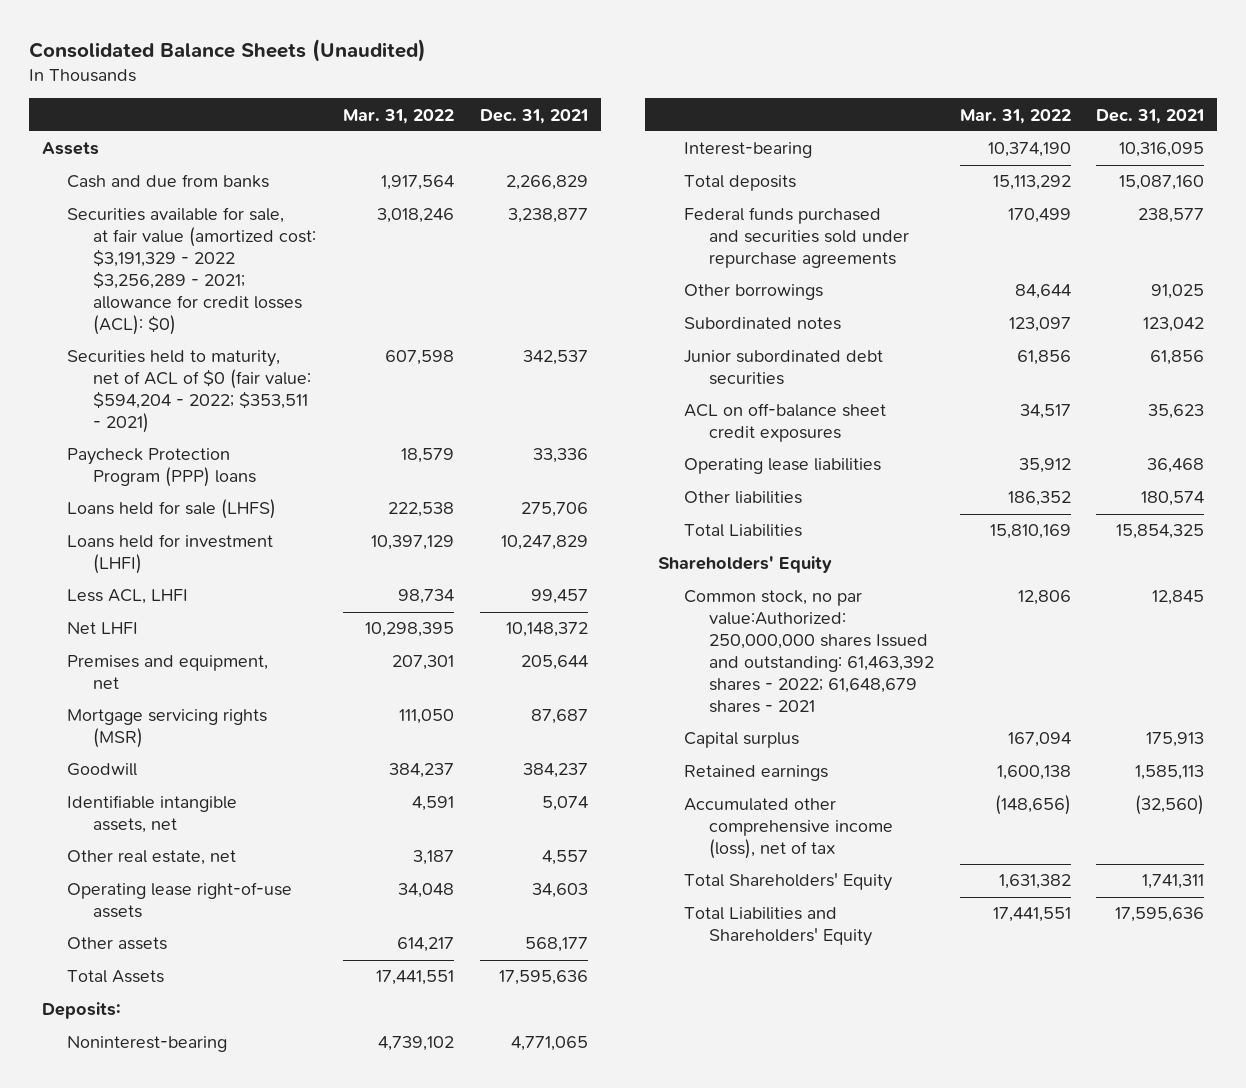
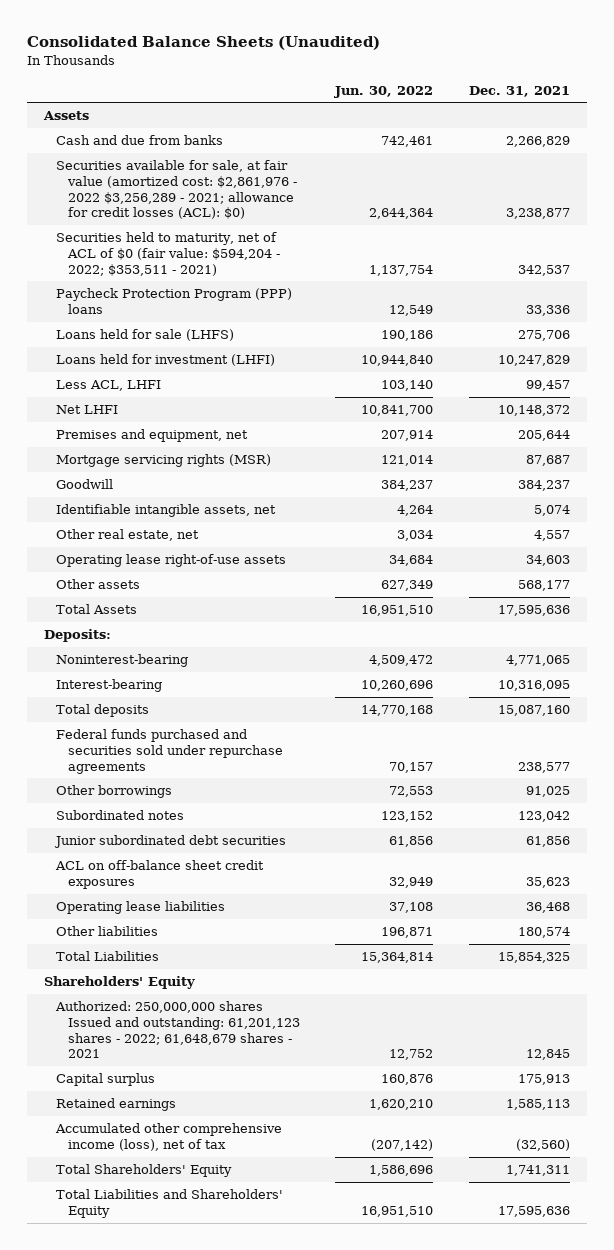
- | Mar. 31, 2022 | Dec. 31, 2021
+ | Jun. 30, 2022 | Dec. 31, 2021
- Securities available for sale, at fair value (amortized cost: $3,191,329 - 2022 $3,256,289 - 2021; allowance for credit losses (ACL): $0) | 3,018,246 | 3,238,877
+ Securities available for sale, at fair value (amortized cost: $2,861,976 - 2022 $3,256,289 - 2021; allowance for credit losses (ACL): $0) | 2,644,364 | 3,238,877
- Common stock, no par value:Authorized: 250,000,000 shares Issued and outstanding: 61,463,392 shares - 2022; 61,648,679 shares - 2021 | 12,806 | 12,845
+ Authorized: 250,000,000 shares Issued and outstanding: 61,201,123 shares - 2022; 61,648,679 shares - 2021 | 12,752 | 12,845

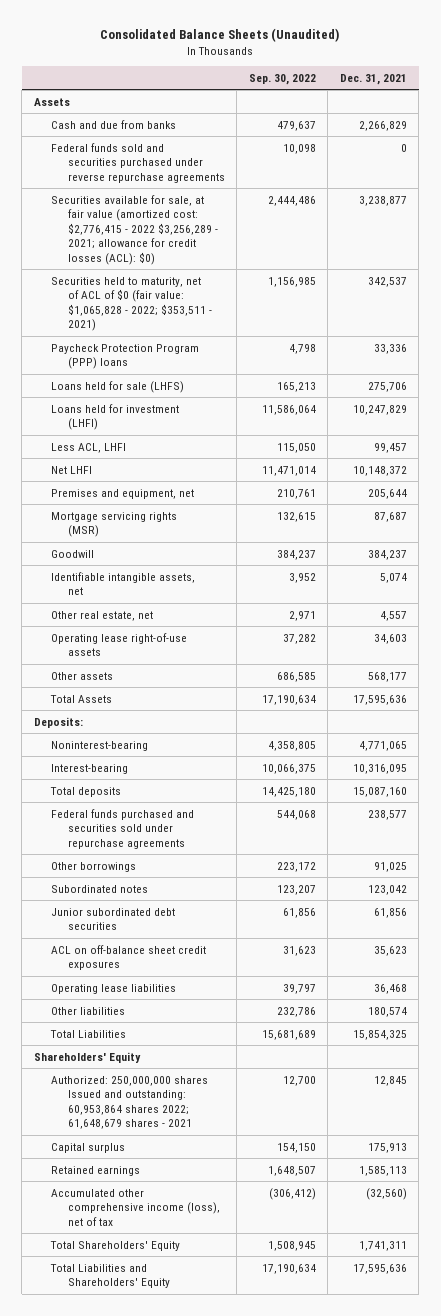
- | Jun. 30, 2022 | Dec. 31, 2021
+ | Sep. 30, 2022 | Dec. 31, 2021
- Securities available for sale, at fair value (amortized cost: $2,861,976 - 2022 $3,256,289 - 2021; allowance for credit losses (ACL): $0) | 2,644,364 | 3,238,877
- Securities held to maturity, net of ACL of $0 (fair value: $594,204 - 2022; $353,511 - 2021) | 1,137,754 | 342,537
+ Federal funds sold and securities purchased under reverse repurchase agreements | 10,098 | 0
+ Securities available for sale, at fair value (amortized cost: $2,776,415 - 2022 $3,256,289 - 2021; allowance for credit losses (ACL): $0) | 2,444,486 | 3,238,877
+ Securities held to maturity, net of ACL of $0 (fair value: $1,065,828 - 2022; $353,511 - 2021) | 1,156,985 | 342,537
- Authorized: 250,000,000 shares Issued and outstanding: 61,201,123 shares - 2022; 61,648,679 shares - 2021 | 12,752 | 12,845
+ Authorized: 250,000,000 shares Issued and outstanding: 60,953,864 shares 2022; 61,648,679 shares - 2021 | 12,700 | 12,845

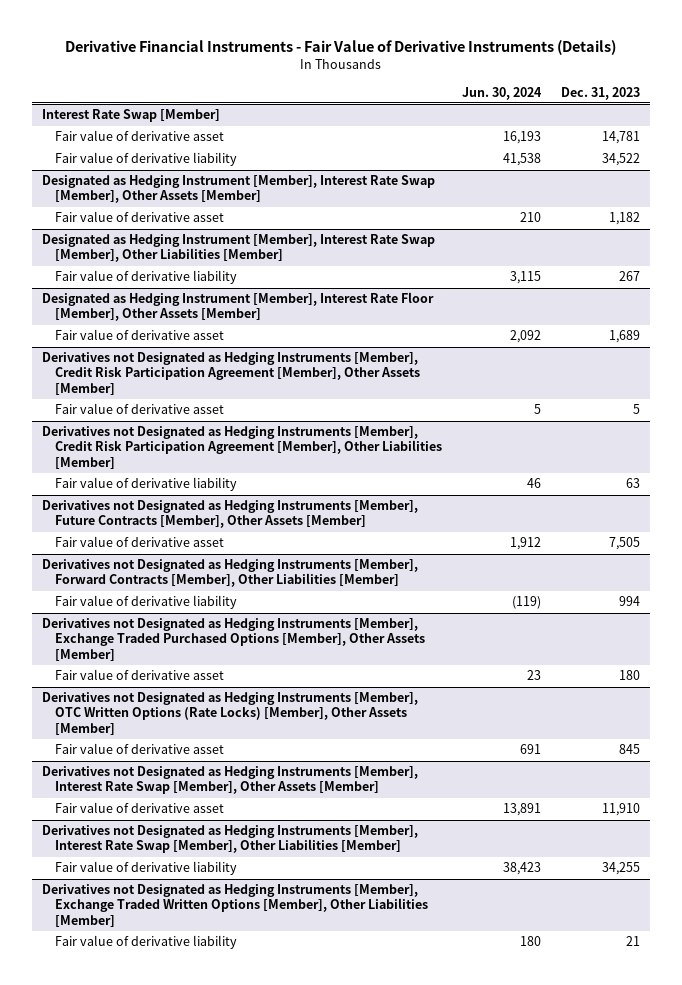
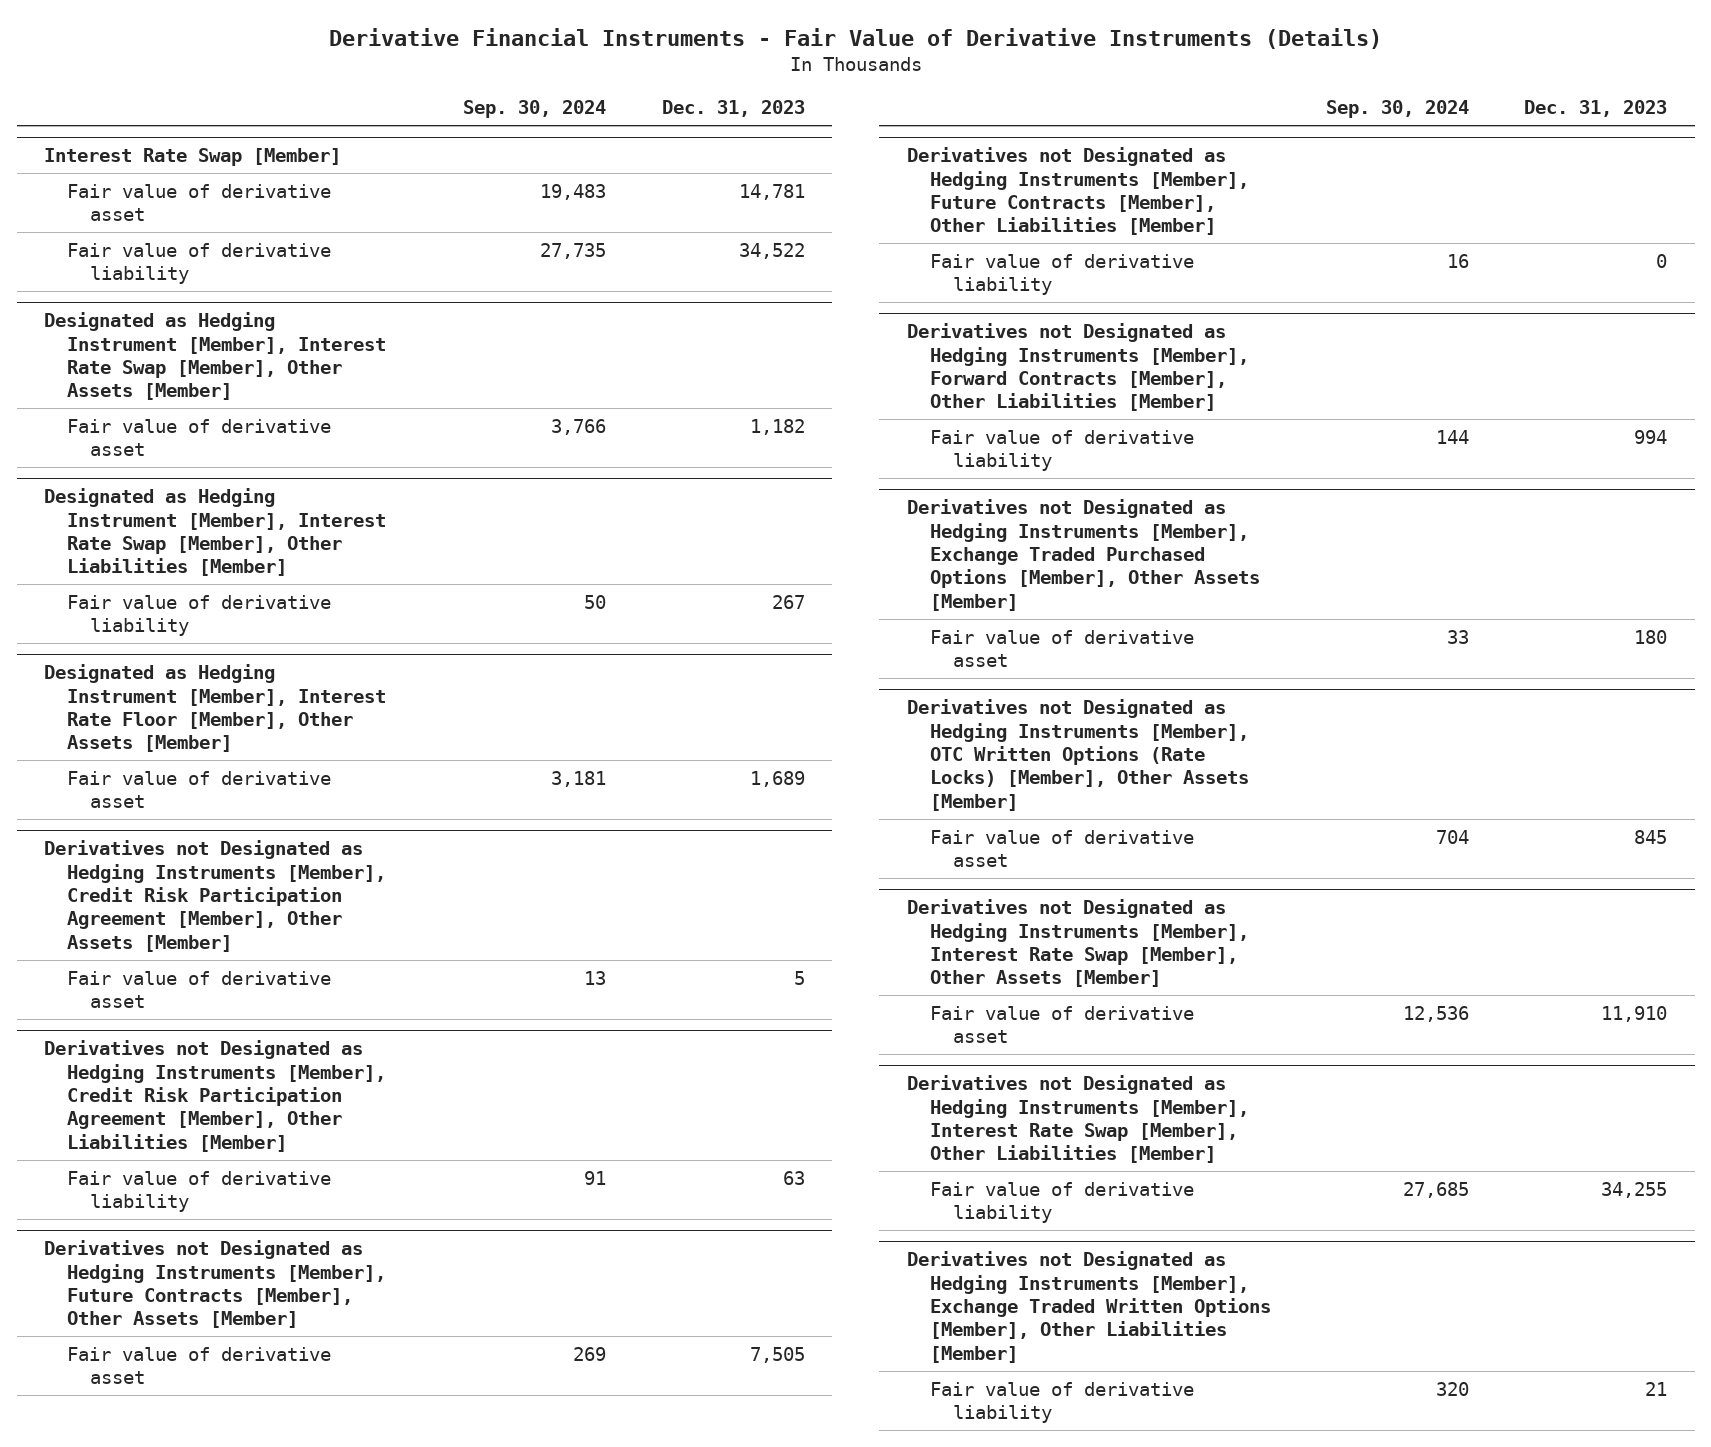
- | Jun. 30, 2024 | Dec. 31, 2023
+ | Sep. 30, 2024 | Dec. 31, 2023
+ Derivatives not Designated as Hedging Instruments [Member], Future Contracts [Member], Other Liabilities [Member]
+ Fair value of derivative liability | 16 | 0

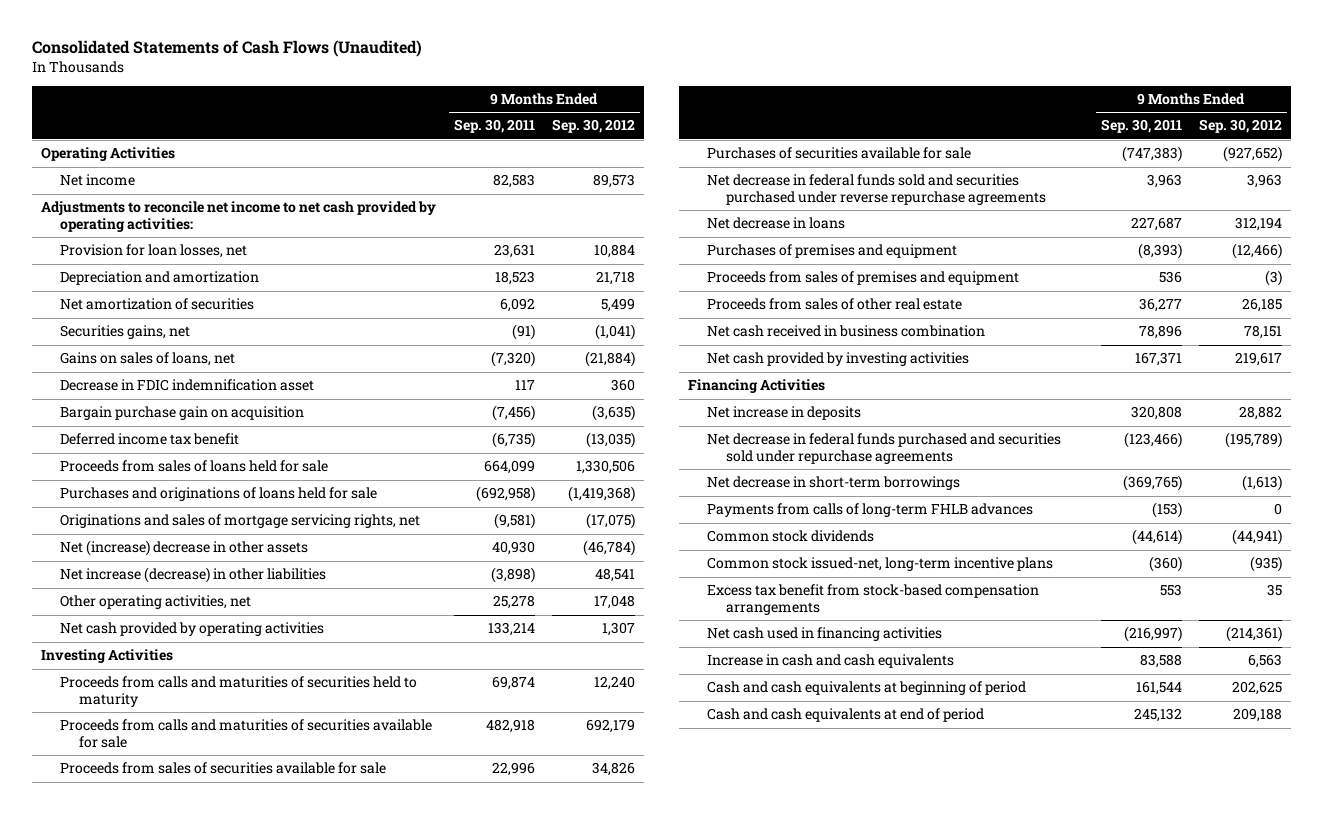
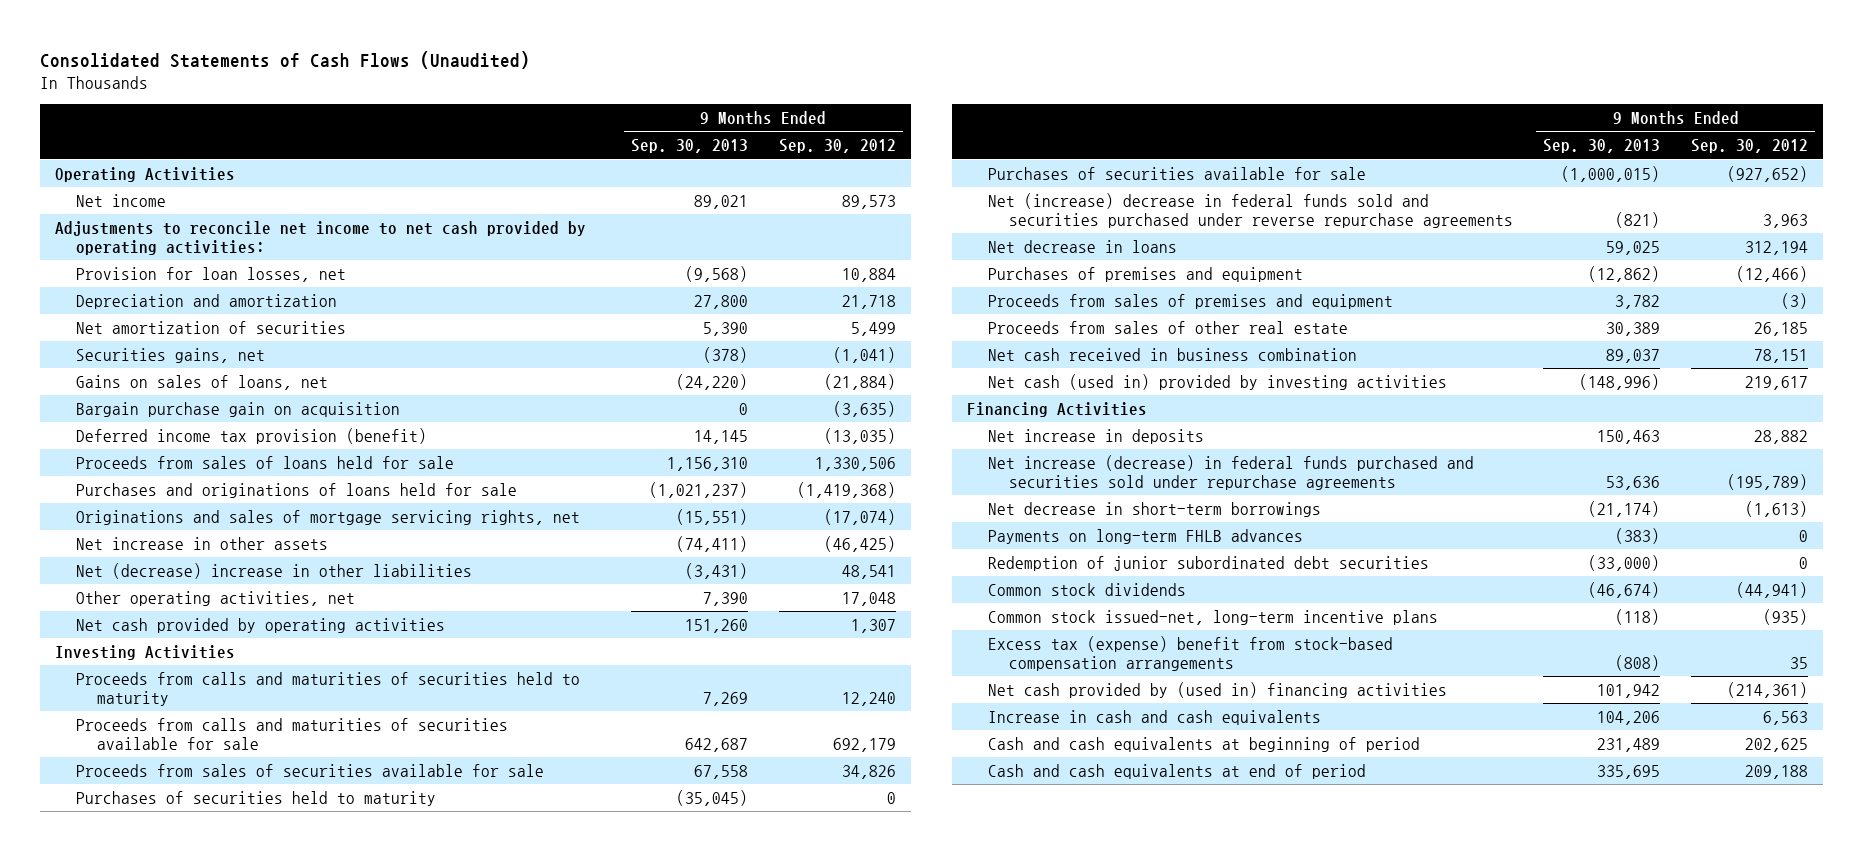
- | 9 Months Ended Sep. 30, 2011 | 9 Months Ended Sep. 30, 2012
+ | 9 Months Ended Sep. 30, 2013 | 9 Months Ended Sep. 30, 2012
- Decrease in FDIC indemnification asset | 117 | 360
- Deferred income tax benefit | (6,735) | (13,035)
+ Deferred income tax provision (benefit) | 14,145 | (13,035)
- Originations and sales of mortgage servicing rights, net | (9,581) | (17,075)
- Net (increase) decrease in other assets | 40,930 | (46,784)
- Net increase (decrease) in other liabilities | (3,898) | 48,541
+ Originations and sales of mortgage servicing rights, net | (15,551) | (17,074)
+ Net increase in other assets | (74,411) | (46,425)
+ Net (decrease) increase in other liabilities | (3,431) | 48,541
+ Purchases of securities held to maturity | (35,045) | 0
- Net decrease in federal funds sold and securities purchased under reverse repurchase agreements | 3,963 | 3,963
+ Net (increase) decrease in federal funds sold and securities purchased under reverse repurchase agreements | (821) | 3,963
- Net cash provided by investing activities | 167,371 | 219,617
+ Net cash (used in) provided by investing activities | (148,996) | 219,617
- Net decrease in federal funds purchased and securities sold under repurchase agreements | (123,466) | (195,789)
+ Net increase (decrease) in federal funds purchased and securities sold under repurchase agreements | 53,636 | (195,789)
- Payments from calls of long-term FHLB advances | (153) | 0
+ Payments on long-term FHLB advances | (383) | 0
+ Redemption of junior subordinated debt securities | (33,000) | 0
- Excess tax benefit from stock-based compensation arrangements | 553 | 35
- Net cash used in financing activities | (216,997) | (214,361)
+ Excess tax (expense) benefit from stock-based compensation arrangements | (808) | 35
+ Net cash provided by (used in) financing activities | 101,942 | (214,361)

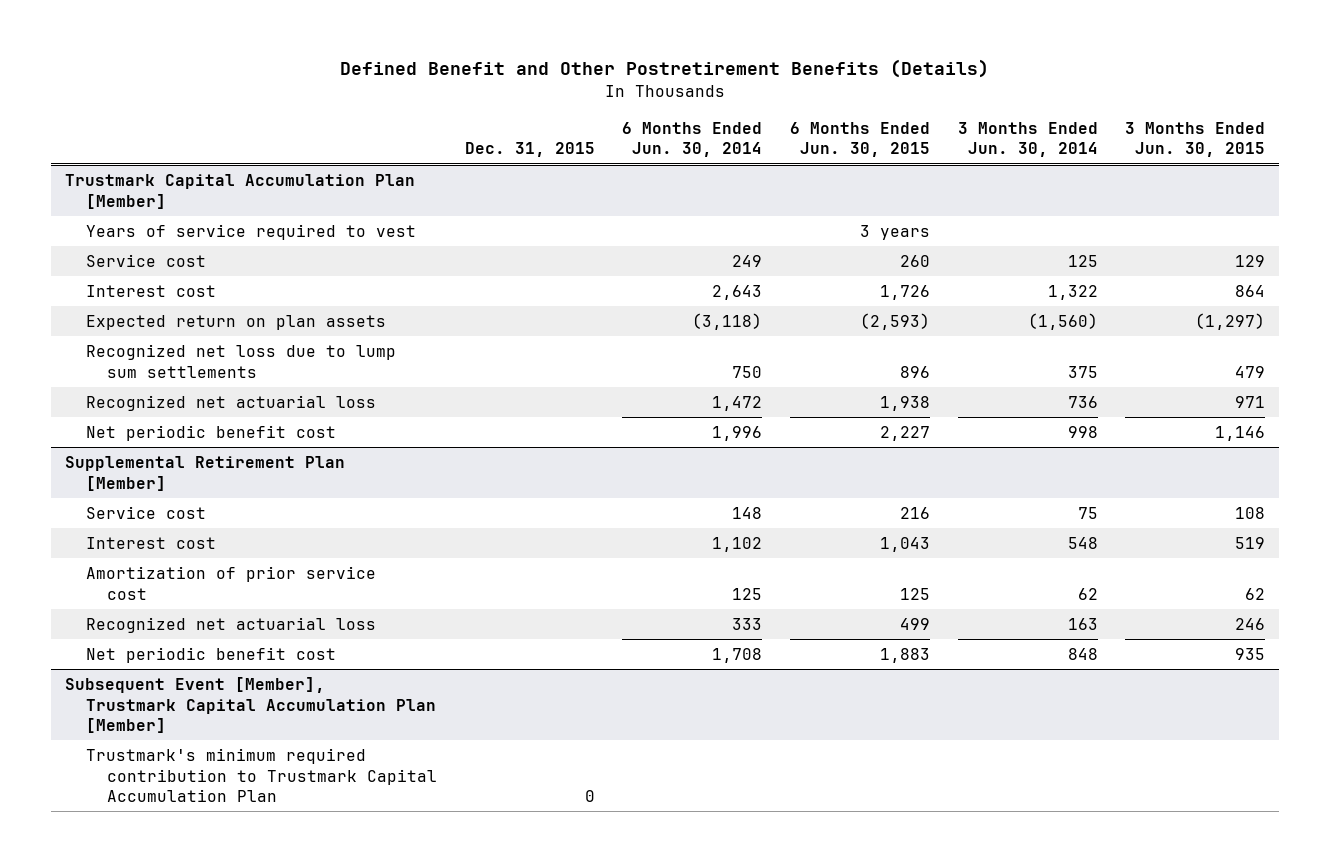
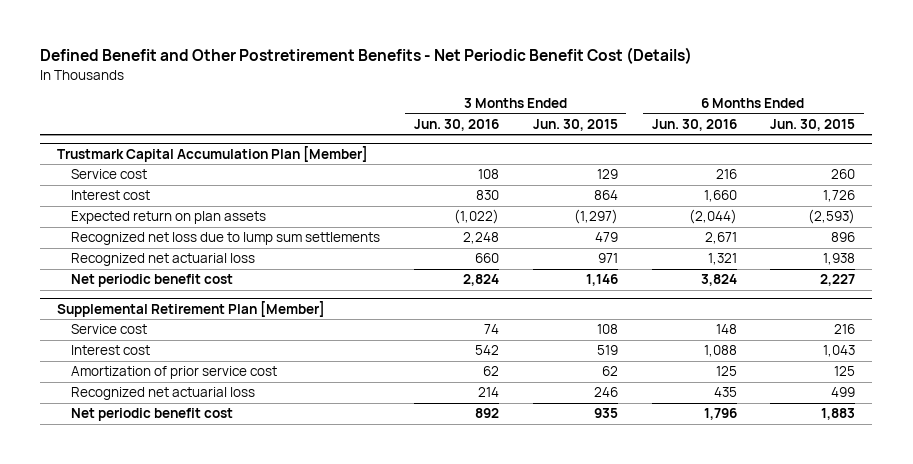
- Defined Benefit and Other Postretirement Benefits (Details)
+ Defined Benefit and Other Postretirement Benefits - Net Periodic Benefit Cost (Details)
- | Dec. 31, 2015 | 6 Months Ended Jun. 30, 2014 | 6 Months Ended Jun. 30, 2015 | 3 Months Ended Jun. 30, 2014 | 3 Months Ended Jun. 30, 2015
+ | 3 Months Ended Jun. 30, 2016 | 3 Months Ended Jun. 30, 2015 | 6 Months Ended Jun. 30, 2016 | 6 Months Ended Jun. 30, 2015
@ Trustmark Capital Accumulation Plan [Member]
- Years of service required to vest | | | 3 years | |
- Subsequent Event [Member], Trustmark Capital Accumulation Plan [Member]
- Trustmark's minimum required contribution to Trustmark Capital Accumulation Plan | 0 | | | |

